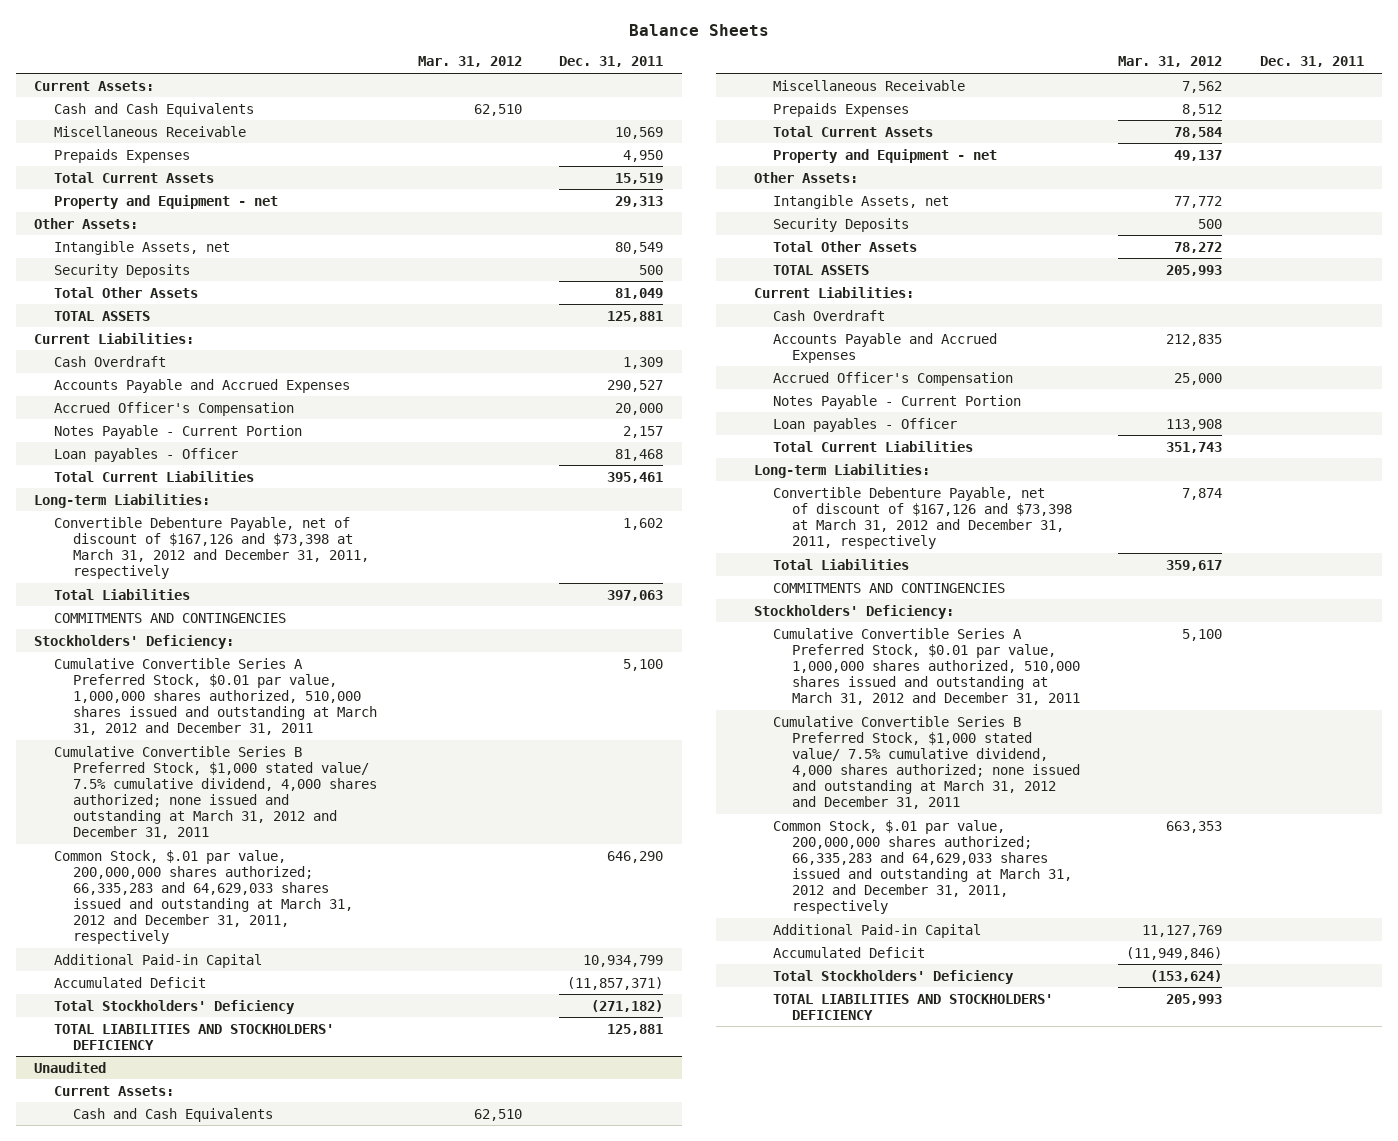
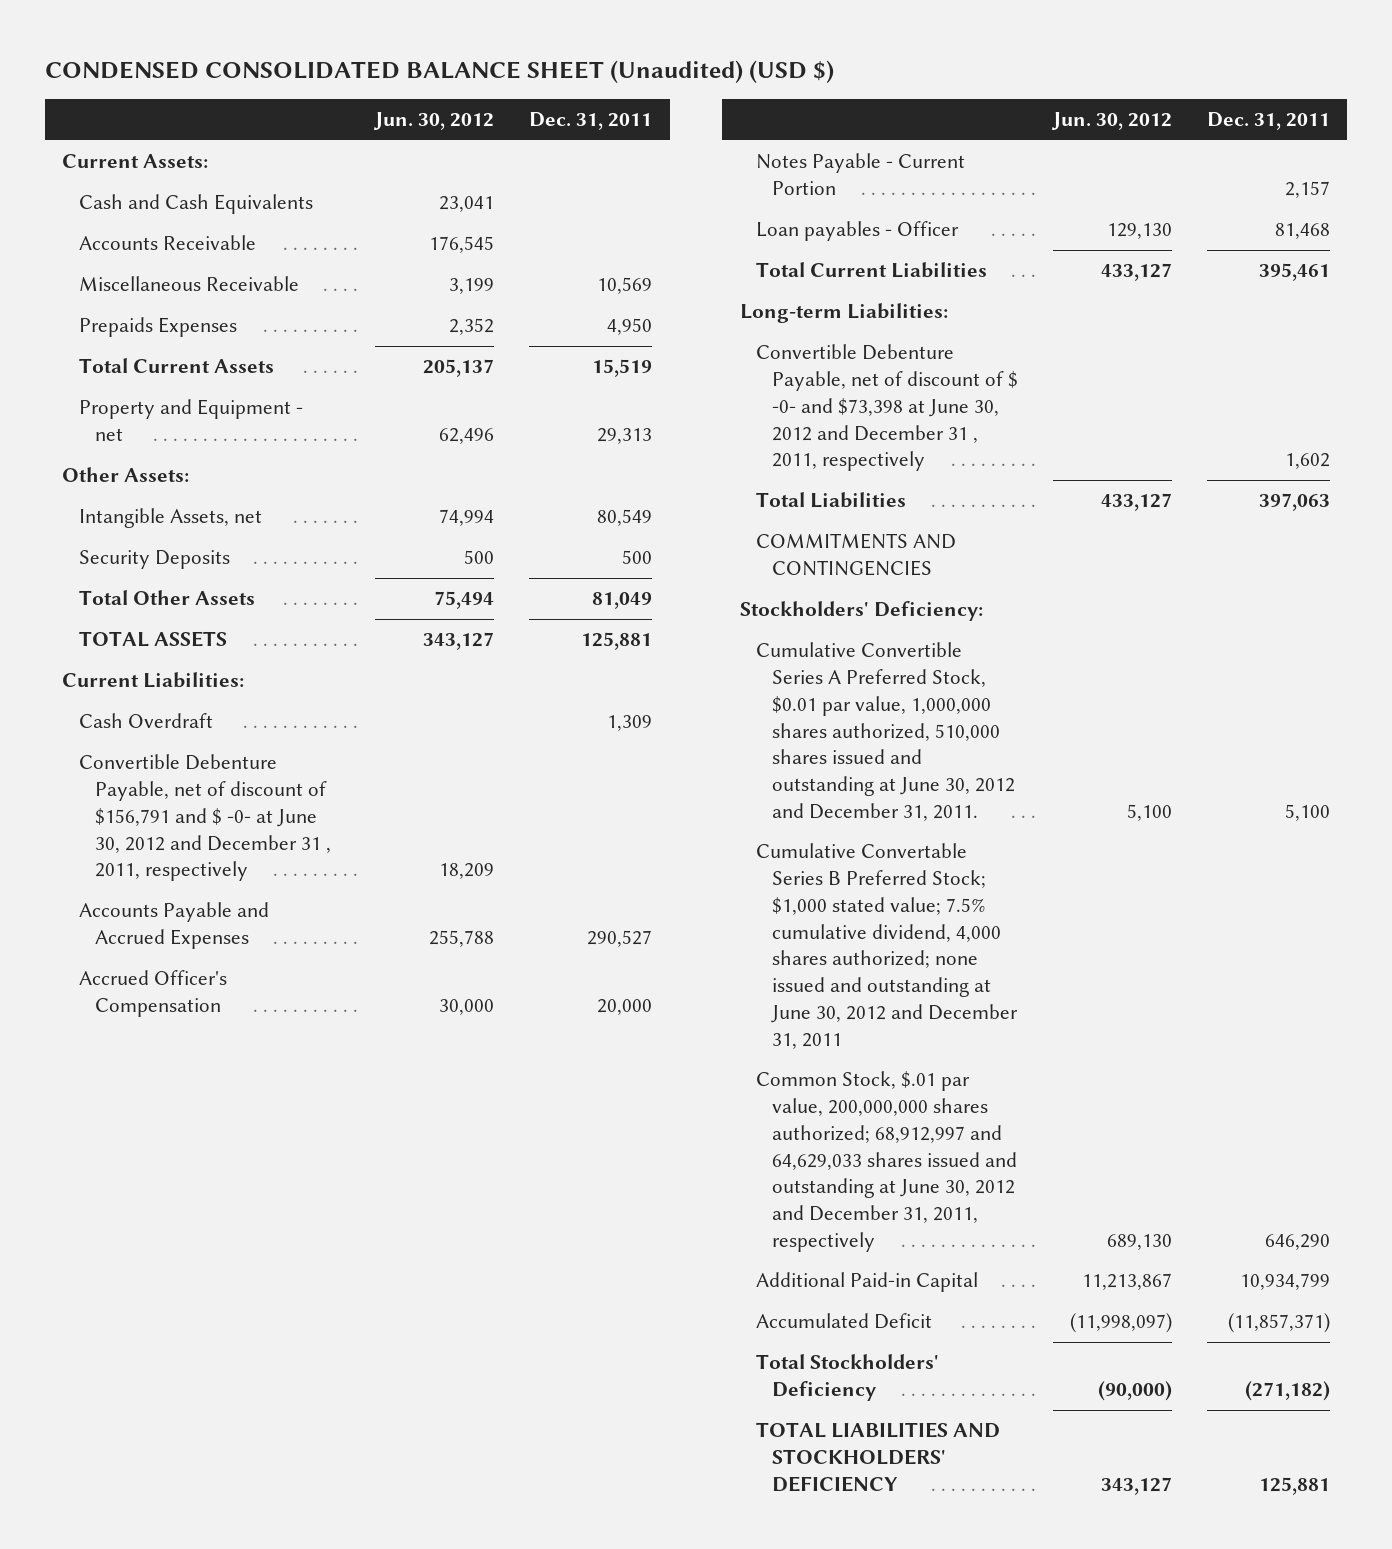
- Balance Sheets
+ CONDENSED CONSOLIDATED BALANCE SHEET (Unaudited) (USD $)
- | Mar. 31, 2012 | Dec. 31, 2011
+ | Jun. 30, 2012 | Dec. 31, 2011
+ Accounts Receivable | 176,545 |
+ Convertible Debenture Payable, net of discount of $156,791 and $ -0- at June 30, 2012 and December 31 , 2011, respectively | 18,209 |
- Convertible Debenture Payable, net of discount of $167,126 and $73,398 at March 31, 2012 and December 31, 2011, respectively | | 1,602
+ Convertible Debenture Payable, net of discount of $ -0- and $73,398 at June 30, 2012 and December 31 , 2011, respectively | | 1,602
- Cumulative Convertible Series A Preferred Stock, $0.01 par value, 1,000,000 shares authorized, 510,000 shares issued and outstanding at March 31, 2012 and December 31, 2011 | | 5,100
- Cumulative Convertible Series B Preferred Stock, $1,000 stated value/ 7.5% cumulative dividend, 4,000 shares authorized; none issued and outstanding at March 31, 2012 and December 31, 2011
- Common Stock, $.01 par value, 200,000,000 shares authorized; 66,335,283 and 64,629,033 shares issued and outstanding at March 31, 2012 and December 31, 2011, respectively | | 646,290
+ Cumulative Convertible Series A Preferred Stock, $0.01 par value, 1,000,000 shares authorized, 510,000 shares issued and outstanding at June 30, 2012 and December 31, 2011. | 5,100 | 5,100
+ Cumulative Convertable Series B Preferred Stock; $1,000 stated value; 7.5% cumulative dividend, 4,000 shares authorized; none issued and outstanding at June 30, 2012 and December 31, 2011
+ Common Stock, $.01 par value, 200,000,000 shares authorized; 68,912,997 and 64,629,033 shares issued and outstanding at June 30, 2012 and December 31, 2011, respectively | 689,130 | 646,290
- Unaudited
- Current Assets:
- Cash and Cash Equivalents | 62,510 |
- Miscellaneous Receivable | 7,562 |
- Prepaids Expenses | 8,512 |
- Total Current Assets | 78,584 |
- Property and Equipment - net | 49,137 |
- Other Assets:
- Intangible Assets, net | 77,772 |
- Security Deposits | 500 |
- Total Other Assets | 78,272 |
- TOTAL ASSETS | 205,993 |
- Current Liabilities:
- Cash Overdraft
- Accounts Payable and Accrued Expenses | 212,835 |
- Accrued Officer's Compensation | 25,000 |
- Notes Payable - Current Portion
- Loan payables - Officer | 113,908 |
- Total Current Liabilities | 351,743 |
- Long-term Liabilities:
- Convertible Debenture Payable, net of discount of $167,126 and $73,398 at March 31, 2012 and December 31, 2011, respectively | 7,874 |
- Total Liabilities | 359,617 |
- COMMITMENTS AND CONTINGENCIES
- Stockholders' Deficiency:
- Cumulative Convertible Series A Preferred Stock, $0.01 par value, 1,000,000 shares authorized, 510,000 shares issued and outstanding at March 31, 2012 and December 31, 2011 | 5,100 |
- Cumulative Convertible Series B Preferred Stock, $1,000 stated value/ 7.5% cumulative dividend, 4,000 shares authorized; none issued and outstanding at March 31, 2012 and December 31, 2011
- Common Stock, $.01 par value, 200,000,000 shares authorized; 66,335,283 and 64,629,033 shares issued and outstanding at March 31, 2012 and December 31, 2011, respectively | 663,353 |
- Additional Paid-in Capital | 11,127,769 |
- Accumulated Deficit | (11,949,846) |
- Total Stockholders' Deficiency | (153,624) |
- TOTAL LIABILITIES AND STOCKHOLDERS' DEFICIENCY | 205,993 |

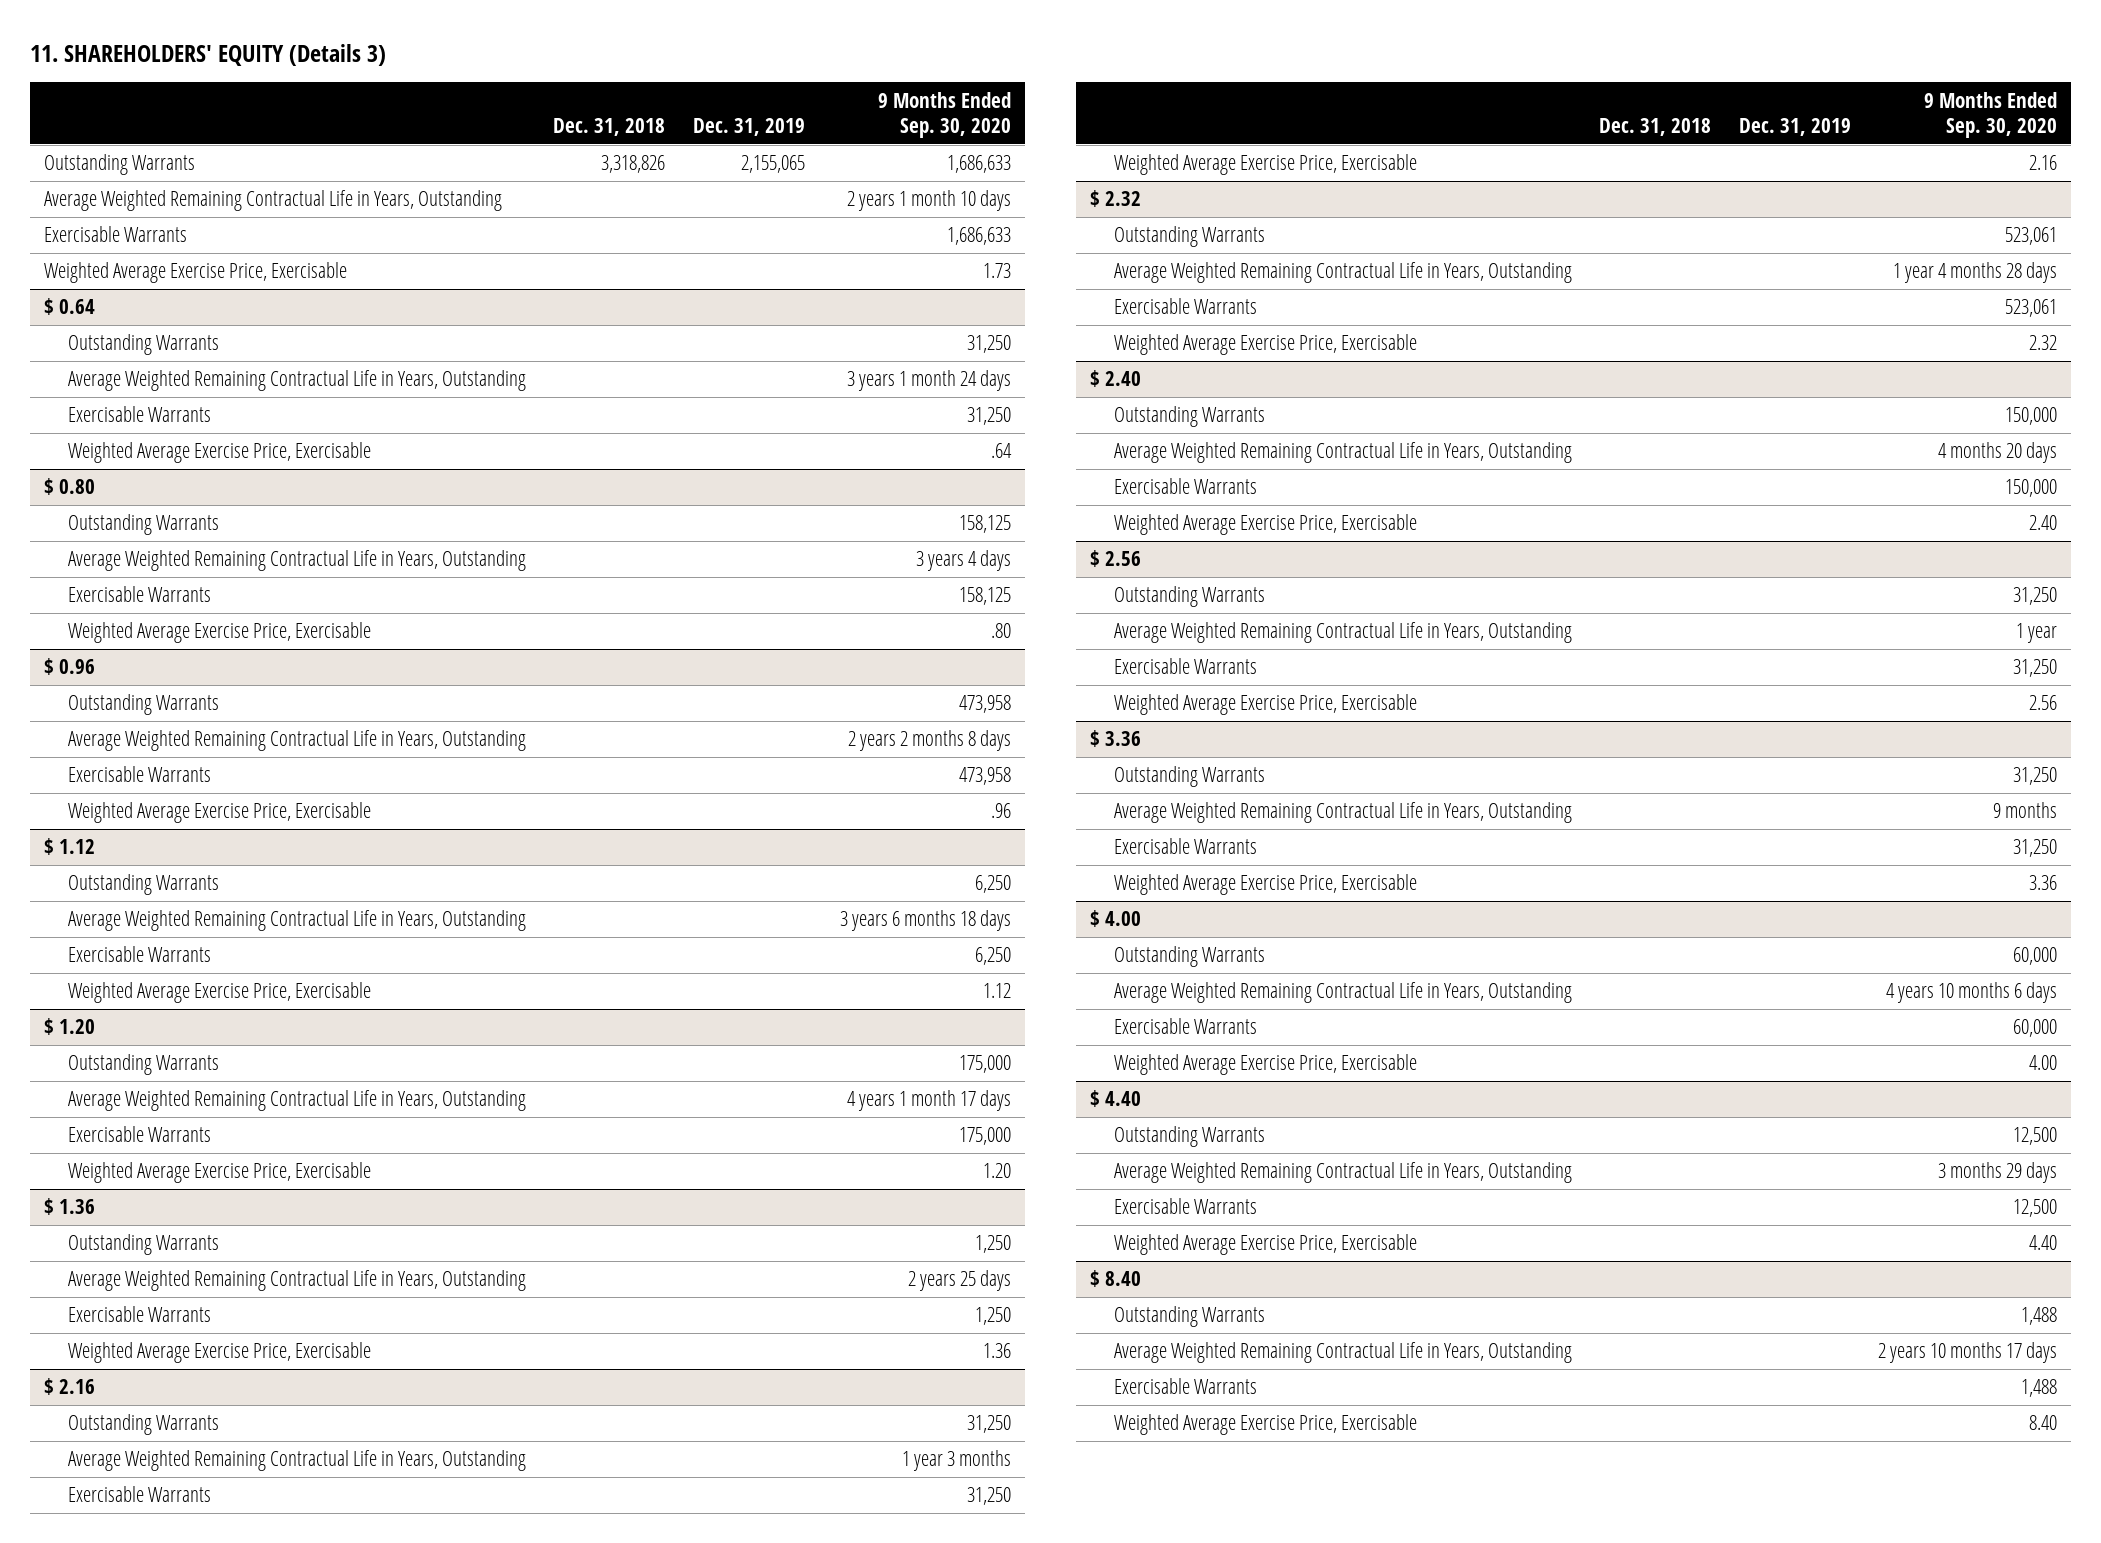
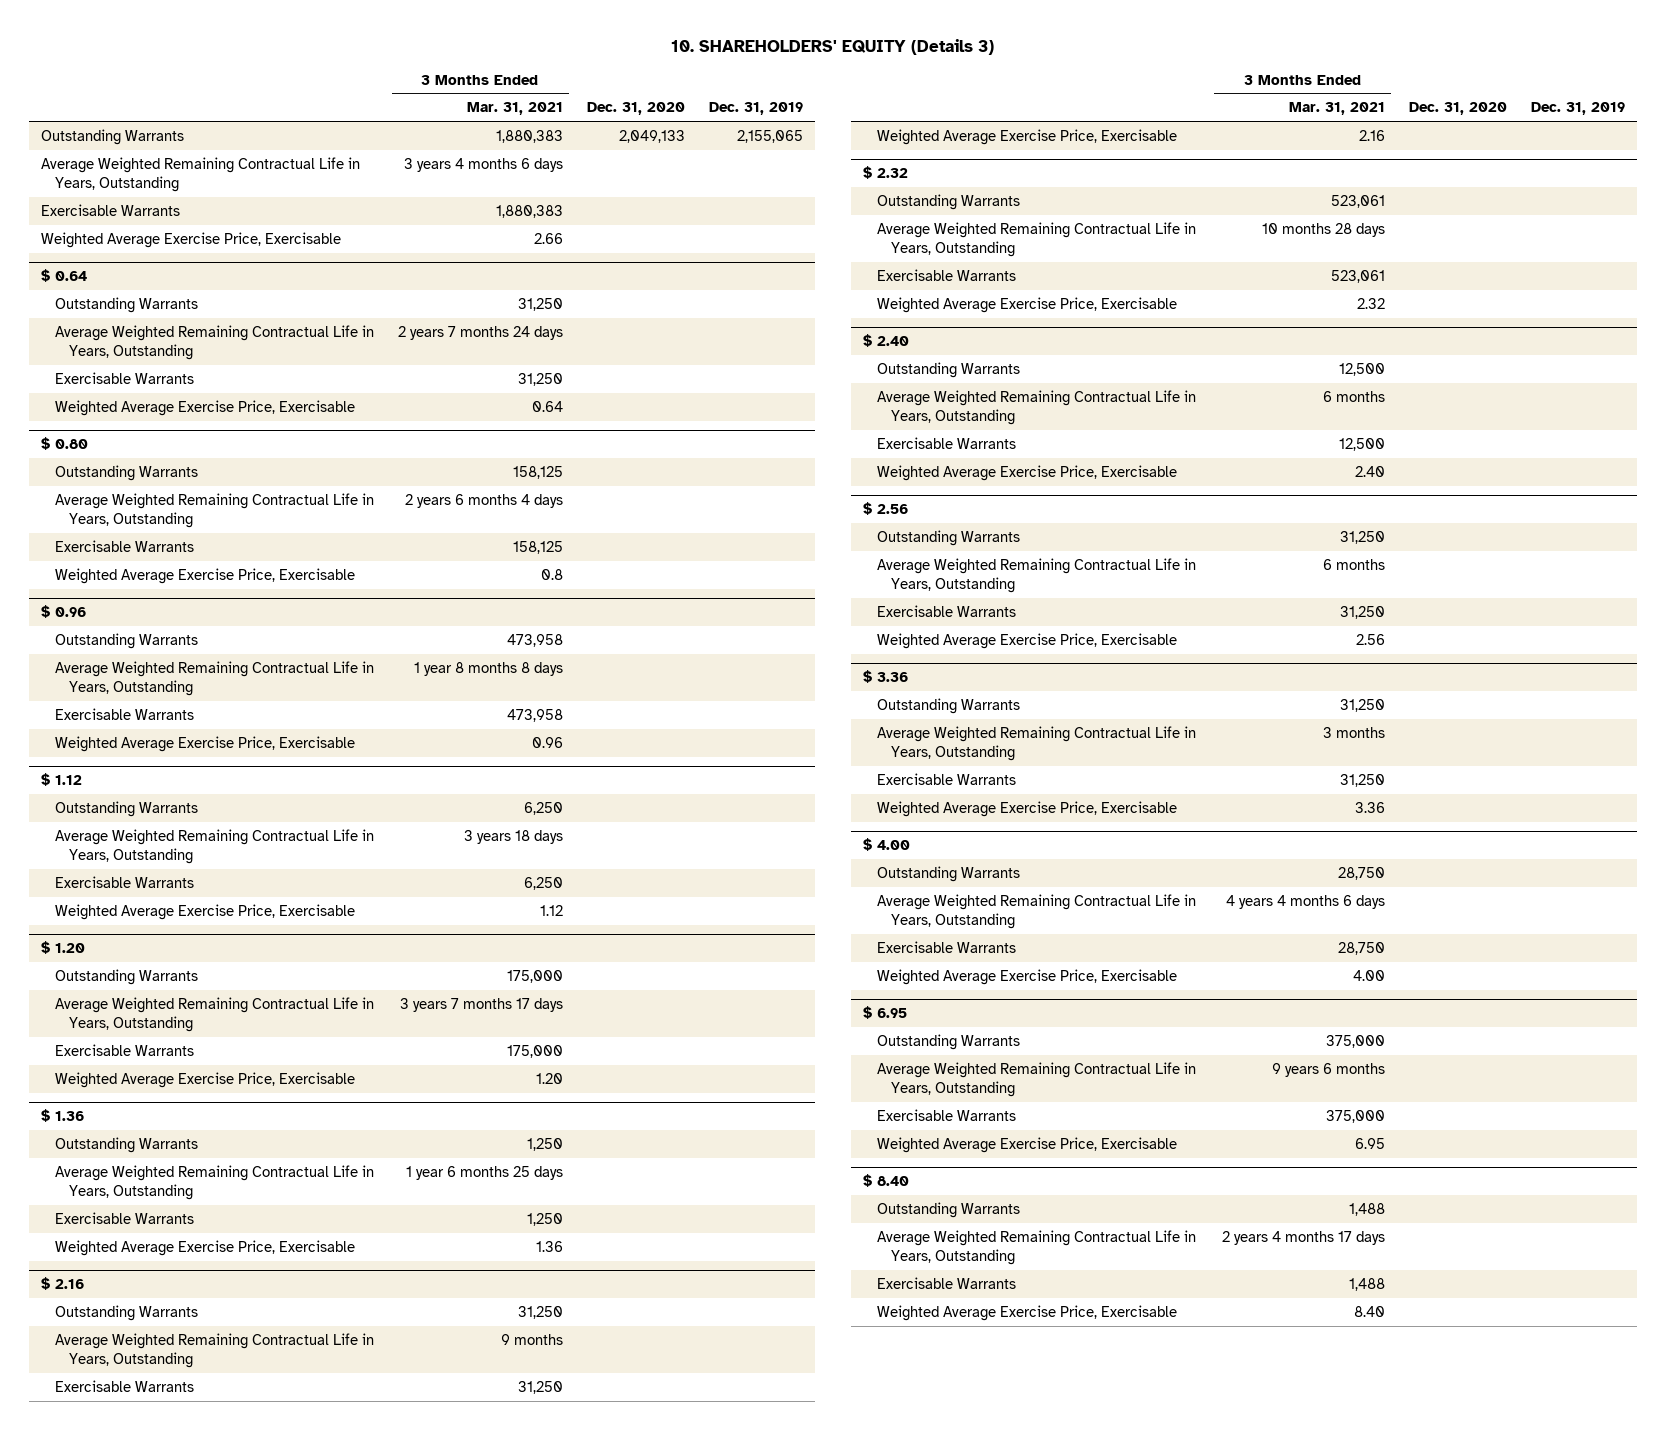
- 11. SHAREHOLDERS' EQUITY (Details 3)
+ 10. SHAREHOLDERS' EQUITY (Details 3)
- | Dec. 31, 2018 | Dec. 31, 2019 | 9 Months Ended Sep. 30, 2020
+ | 3 Months Ended Mar. 31, 2021 | Dec. 31, 2020 | Dec. 31, 2019
- $ 4.40
+ $ 6.95

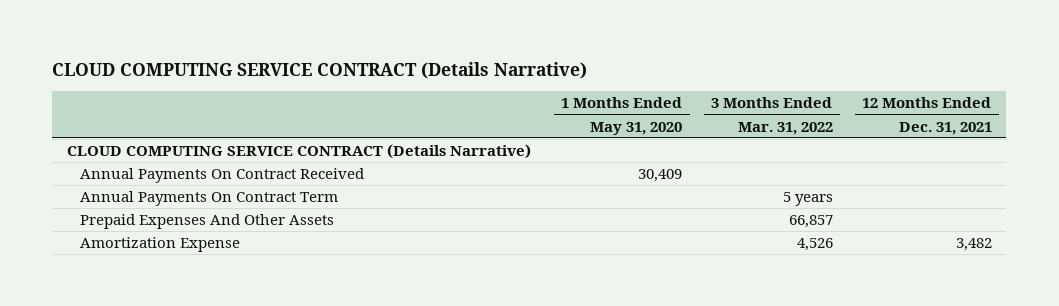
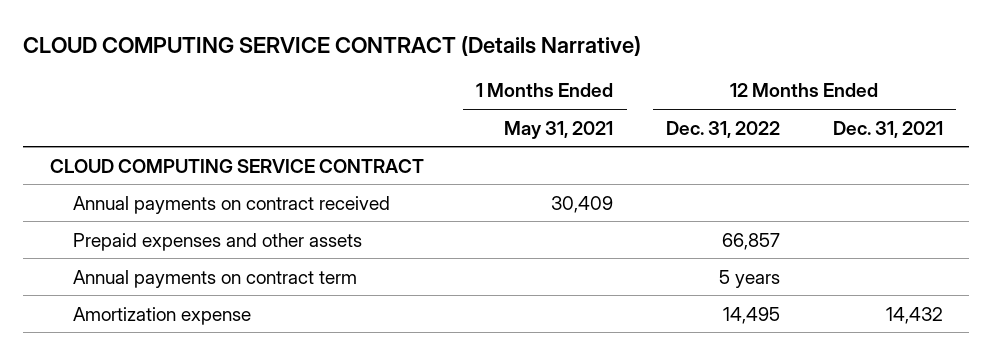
- | 1 Months Ended May 31, 2020 | 3 Months Ended Mar. 31, 2022 | 12 Months Ended Dec. 31, 2021
+ | 1 Months Ended May 31, 2021 | 12 Months Ended Dec. 31, 2022 | 12 Months Ended Dec. 31, 2021
- CLOUD COMPUTING SERVICE CONTRACT (Details Narrative)
- Annual Payments On Contract Received | 30,409 | |
- Annual Payments On Contract Term | | 5 years |
- Prepaid Expenses And Other Assets | | 66,857 |
- Amortization Expense | | 4,526 | 3,482
+ CLOUD COMPUTING SERVICE CONTRACT
+ Annual payments on contract received | 30,409 | |
+ Prepaid expenses and other assets | | 66,857 |
+ Annual payments on contract term | | 5 years |
+ Amortization expense | | 14,495 | 14,432

